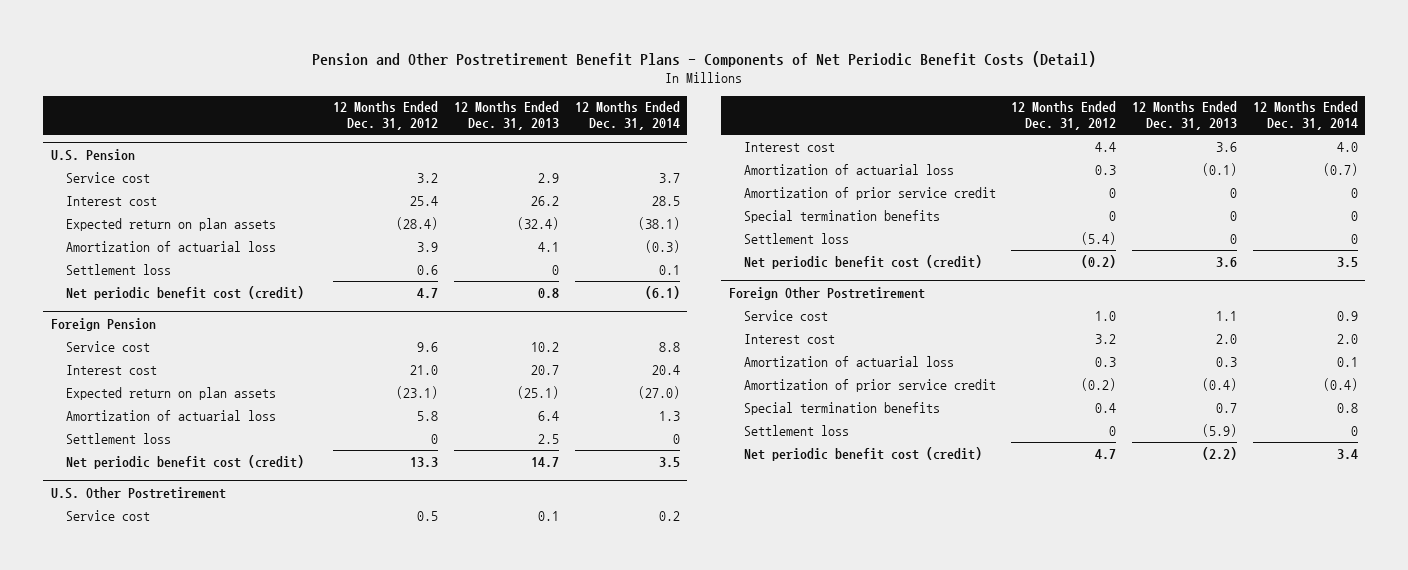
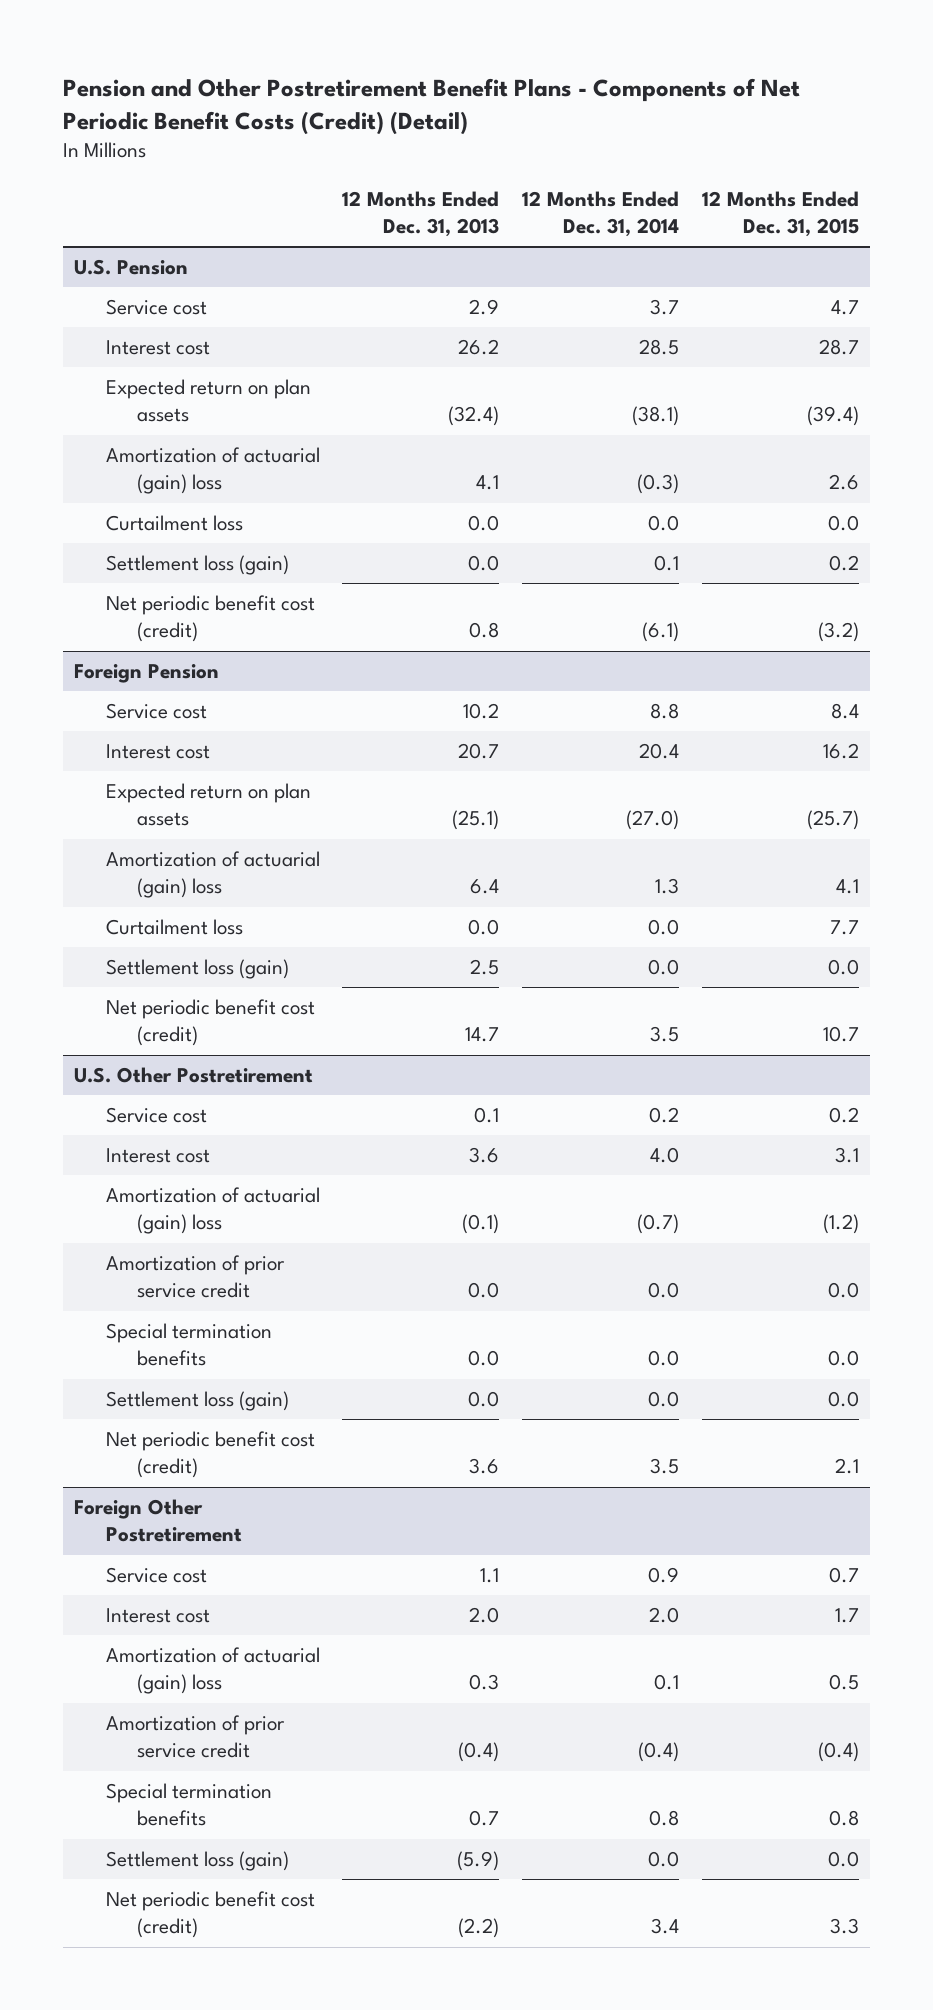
- Pension and Other Postretirement Benefit Plans - Components of Net Periodic Benefit Costs (Detail)
+ Pension and Other Postretirement Benefit Plans - Components of Net Periodic Benefit Costs (Credit) (Detail)
- | 12 Months Ended Dec. 31, 2012 | 12 Months Ended Dec. 31, 2013 | 12 Months Ended Dec. 31, 2014
+ | 12 Months Ended Dec. 31, 2013 | 12 Months Ended Dec. 31, 2014 | 12 Months Ended Dec. 31, 2015
@ U.S. Pension
- Amortization of actuarial loss | 3.9 | 4.1 | (0.3)
- Settlement loss | 0.6 | 0 | 0.1
+ Amortization of actuarial (gain) loss | 4.1 | (0.3) | 2.6
+ Curtailment loss | 0.0 | 0.0 | 0.0
+ Settlement loss (gain) | 0.0 | 0.1 | 0.2
@ Foreign Pension
- Amortization of actuarial loss | 5.8 | 6.4 | 1.3
- Settlement loss | 0 | 2.5 | 0
+ Amortization of actuarial (gain) loss | 6.4 | 1.3 | 4.1
+ Curtailment loss | 0.0 | 0.0 | 7.7
+ Settlement loss (gain) | 2.5 | 0.0 | 0.0
@ U.S. Other Postretirement
- Amortization of actuarial loss | 0.3 | (0.1) | (0.7)
- Amortization of prior service credit | 0 | 0 | 0
- Special termination benefits | 0 | 0 | 0
- Settlement loss | (5.4) | 0 | 0
+ Amortization of actuarial (gain) loss | (0.1) | (0.7) | (1.2)
+ Amortization of prior service credit | 0.0 | 0.0 | 0.0
+ Special termination benefits | 0.0 | 0.0 | 0.0
+ Settlement loss (gain) | 0.0 | 0.0 | 0.0
@ Foreign Other Postretirement
- Amortization of actuarial loss | 0.3 | 0.3 | 0.1
+ Amortization of actuarial (gain) loss | 0.3 | 0.1 | 0.5
- Settlement loss | 0 | (5.9) | 0
+ Settlement loss (gain) | (5.9) | 0.0 | 0.0

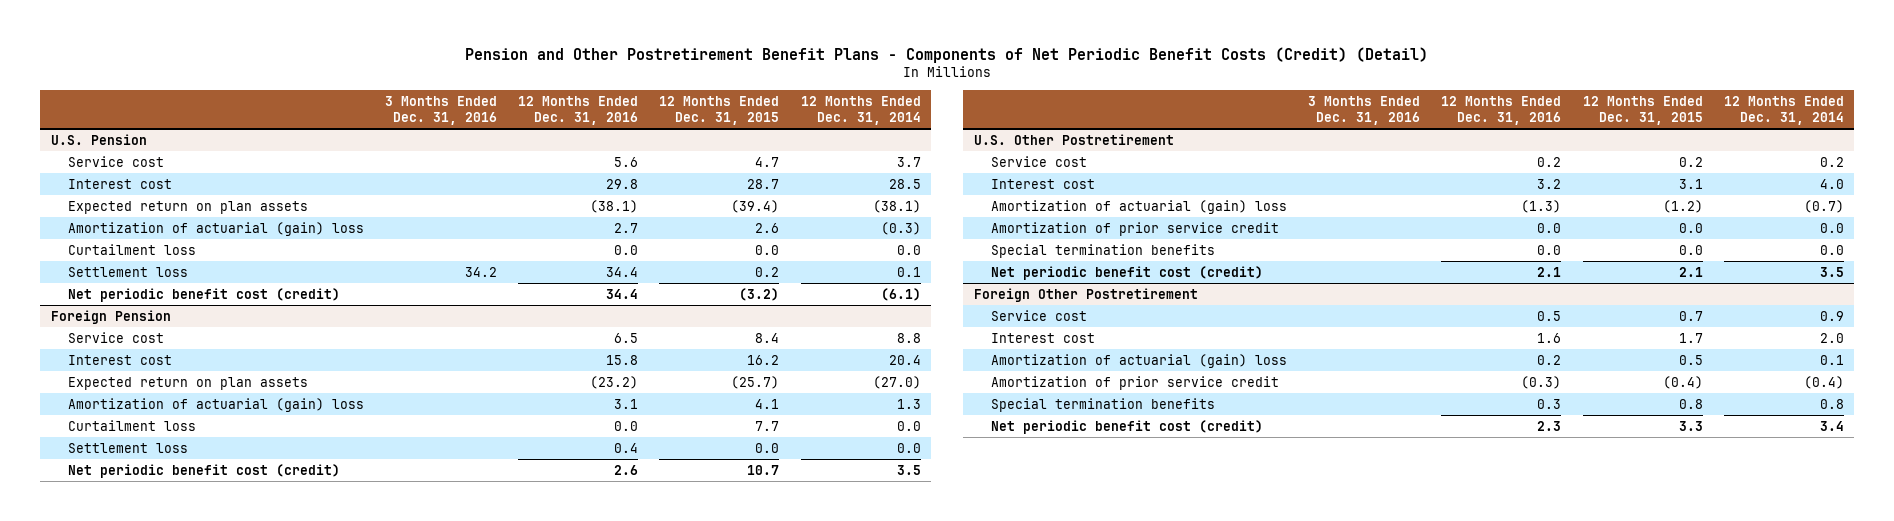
- | 12 Months Ended Dec. 31, 2013 | 12 Months Ended Dec. 31, 2014 | 12 Months Ended Dec. 31, 2015
+ | 3 Months Ended Dec. 31, 2016 | 12 Months Ended Dec. 31, 2016 | 12 Months Ended Dec. 31, 2015 | 12 Months Ended Dec. 31, 2014
@ U.S. Pension
- Settlement loss (gain) | 0.0 | 0.1 | 0.2
+ Settlement loss | 34.2 | 34.4 | 0.2 | 0.1
@ Foreign Pension
- Settlement loss (gain) | 2.5 | 0.0 | 0.0
+ Settlement loss | | 0.4 | 0.0 | 0.0
@ U.S. Other Postretirement
- Settlement loss (gain) | 0.0 | 0.0 | 0.0
@ Foreign Other Postretirement
- Settlement loss (gain) | (5.9) | 0.0 | 0.0

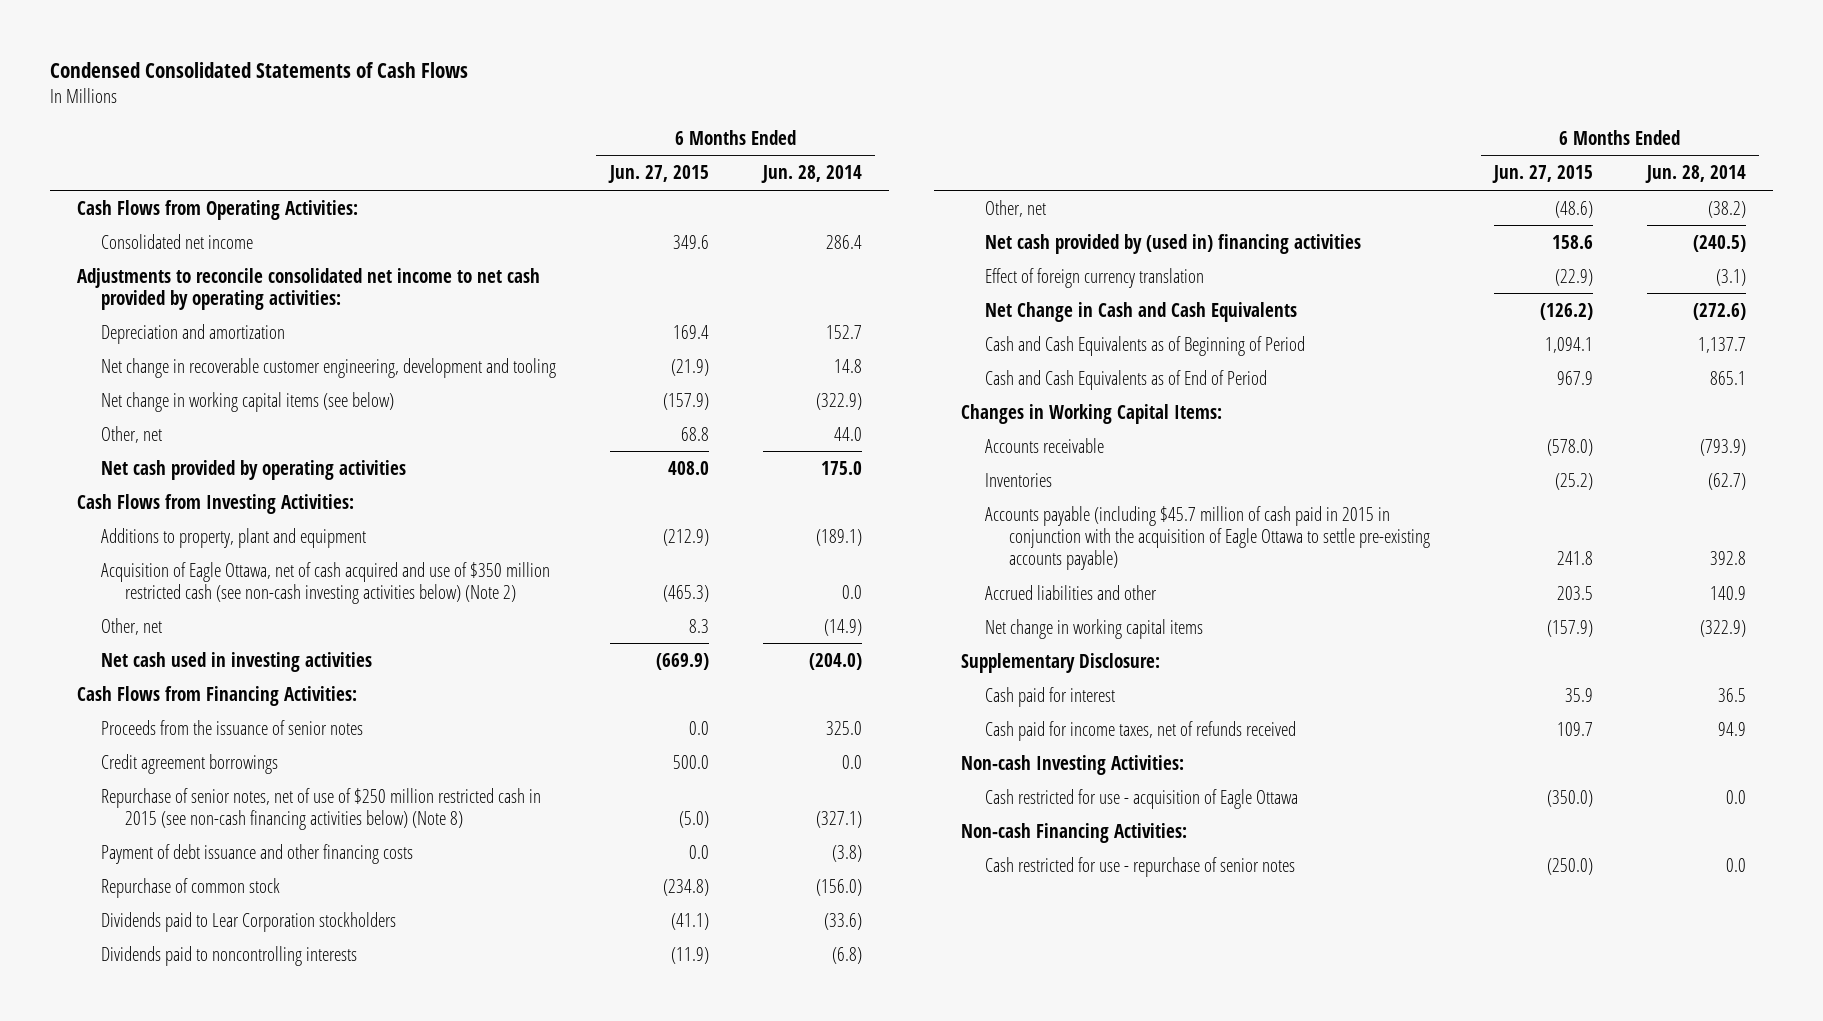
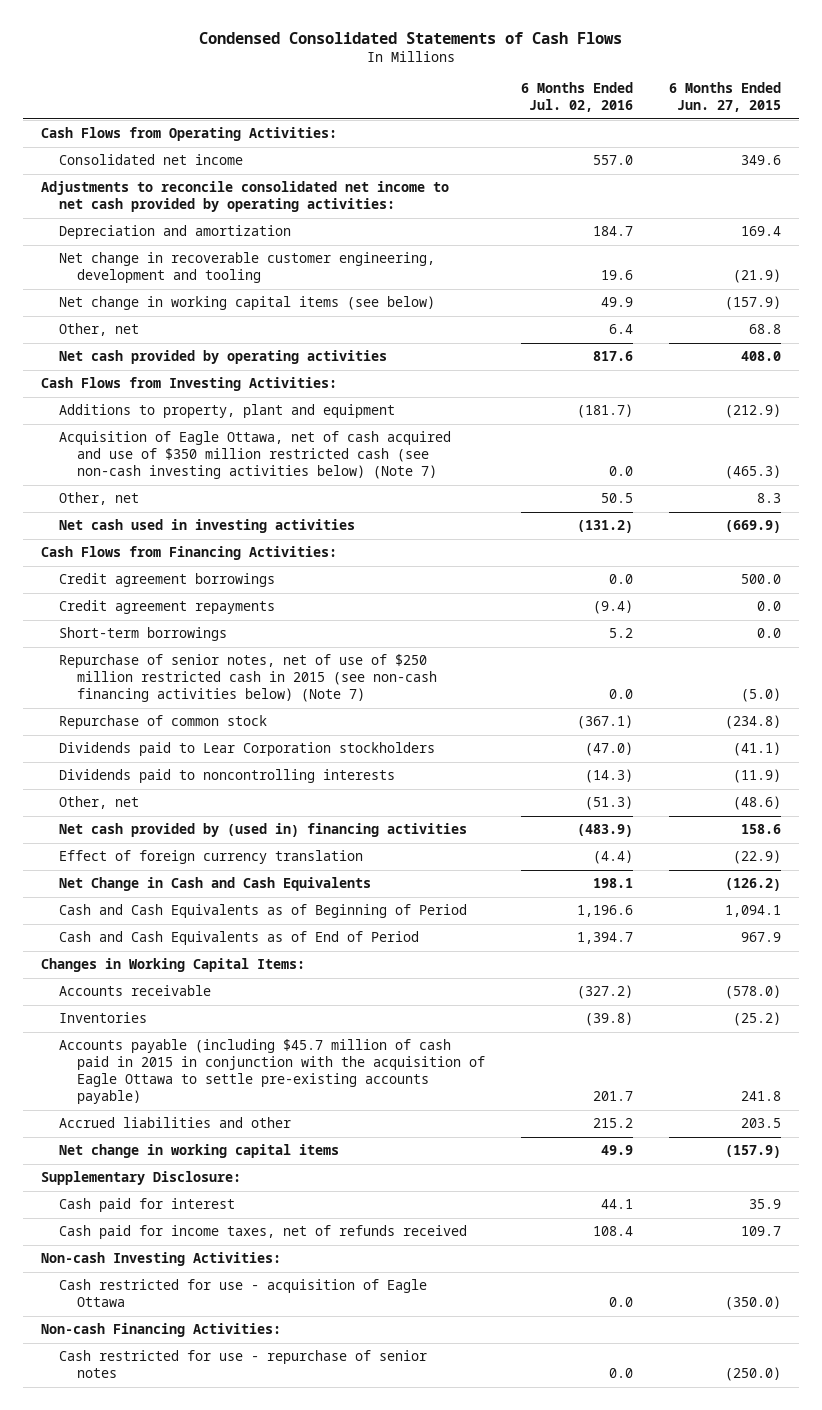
- | 6 Months Ended Jun. 27, 2015 | 6 Months Ended Jun. 28, 2014
+ | 6 Months Ended Jul. 02, 2016 | 6 Months Ended Jun. 27, 2015
- Acquisition of Eagle Ottawa, net of cash acquired and use of $350 million restricted cash (see non-cash investing activities below) (Note 2) | (465.3) | 0.0
+ Acquisition of Eagle Ottawa, net of cash acquired and use of $350 million restricted cash (see non-cash investing activities below) (Note 7) | 0.0 | (465.3)
- Proceeds from the issuance of senior notes | 0.0 | 325.0
- Repurchase of senior notes, net of use of $250 million restricted cash in 2015 (see non-cash financing activities below) (Note 8) | (5.0) | (327.1)
- Payment of debt issuance and other financing costs | 0.0 | (3.8)
+ Credit agreement repayments | (9.4) | 0.0
+ Short-term borrowings | 5.2 | 0.0
+ Repurchase of senior notes, net of use of $250 million restricted cash in 2015 (see non-cash financing activities below) (Note 7) | 0.0 | (5.0)

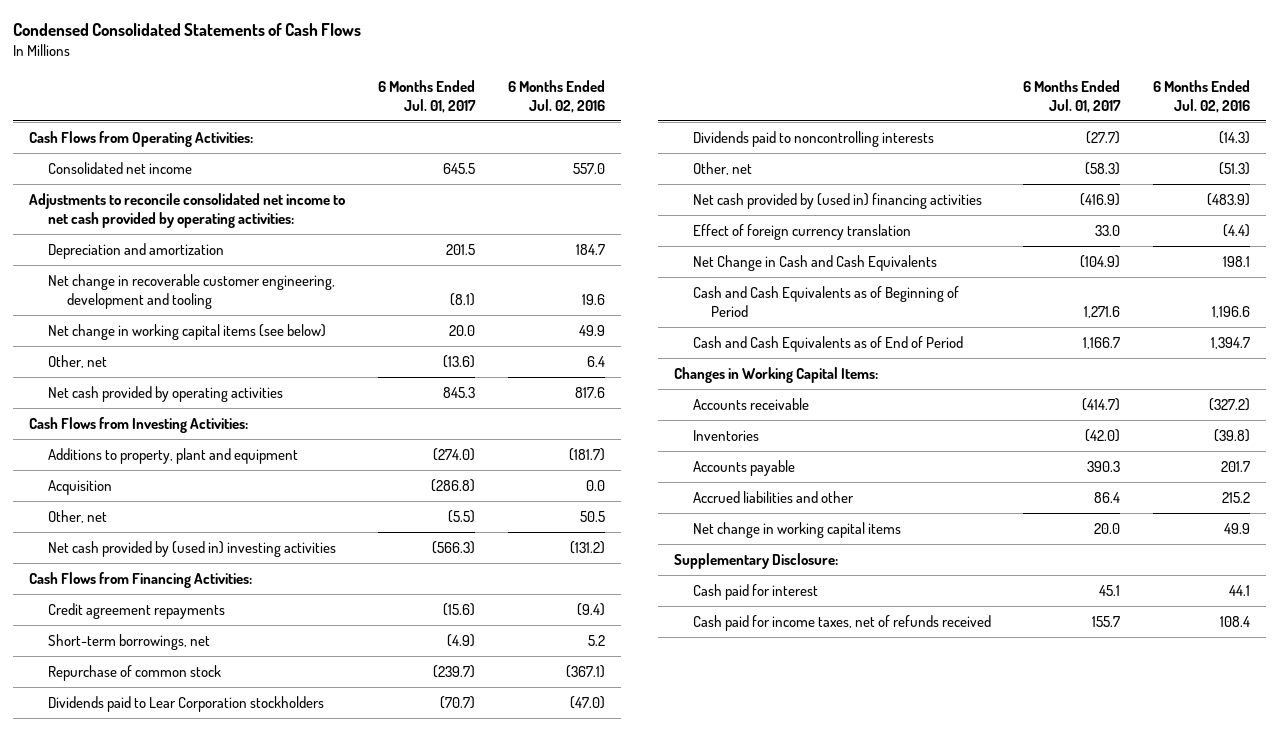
- | 6 Months Ended Jul. 02, 2016 | 6 Months Ended Jun. 27, 2015
+ | 6 Months Ended Jul. 01, 2017 | 6 Months Ended Jul. 02, 2016
- Acquisition of Eagle Ottawa, net of cash acquired and use of $350 million restricted cash (see non-cash investing activities below) (Note 7) | 0.0 | (465.3)
+ Acquisition | (286.8) | 0.0
- Net cash used in investing activities | (131.2) | (669.9)
+ Net cash provided by (used in) investing activities | (566.3) | (131.2)
- Credit agreement borrowings | 0.0 | 500.0
- Short-term borrowings | 5.2 | 0.0
- Repurchase of senior notes, net of use of $250 million restricted cash in 2015 (see non-cash financing activities below) (Note 7) | 0.0 | (5.0)
+ Short-term borrowings, net | (4.9) | 5.2
- Accounts payable (including $45.7 million of cash paid in 2015 in conjunction with the acquisition of Eagle Ottawa to settle pre-existing accounts payable) | 201.7 | 241.8
+ Accounts payable | 390.3 | 201.7
- Non-cash Investing Activities:
- Cash restricted for use - acquisition of Eagle Ottawa | 0.0 | (350.0)
- Non-cash Financing Activities:
- Cash restricted for use - repurchase of senior notes | 0.0 | (250.0)

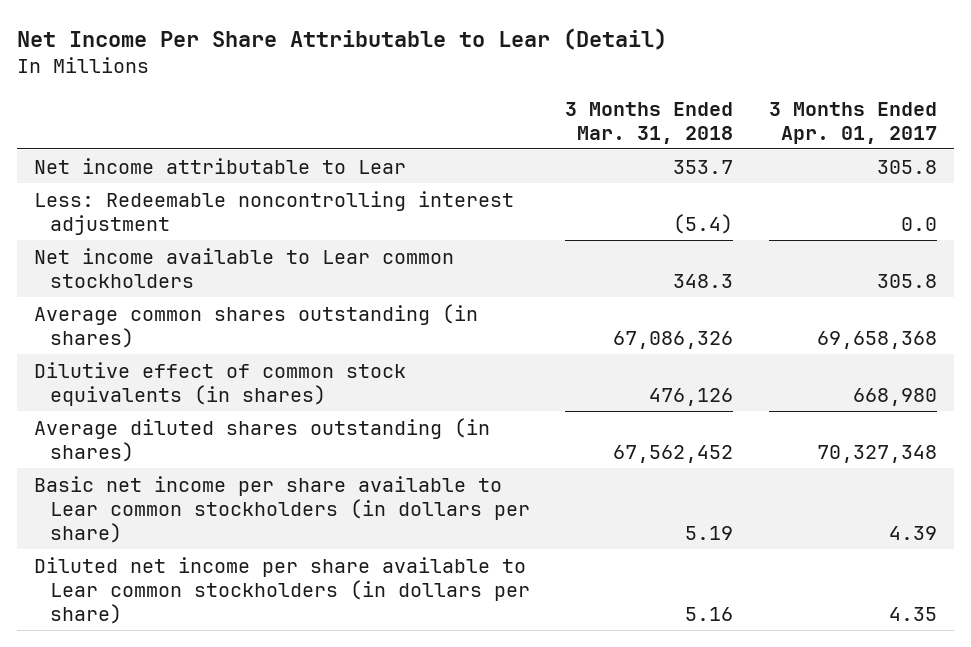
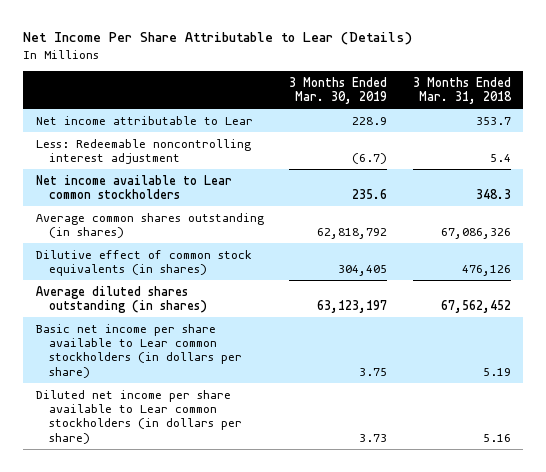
- Net Income Per Share Attributable to Lear (Detail)
+ Net Income Per Share Attributable to Lear (Details)
- | 3 Months Ended Mar. 31, 2018 | 3 Months Ended Apr. 01, 2017
+ | 3 Months Ended Mar. 30, 2019 | 3 Months Ended Mar. 31, 2018
- Less: Redeemable noncontrolling interest adjustment | (5.4) | 0.0
+ Less: Redeemable noncontrolling interest adjustment | (6.7) | 5.4

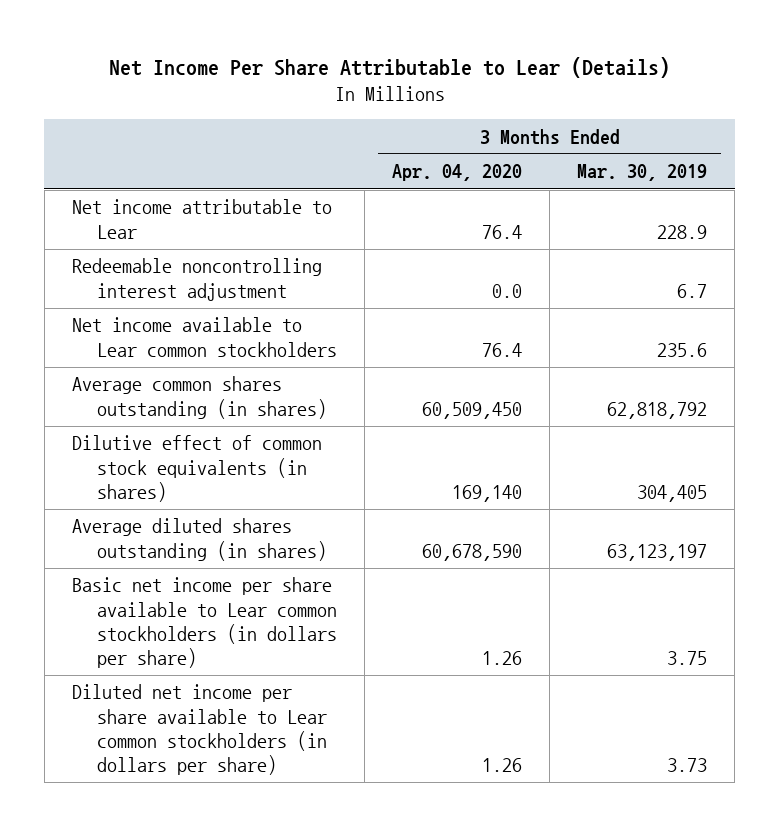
- | 3 Months Ended Mar. 30, 2019 | 3 Months Ended Mar. 31, 2018
+ | 3 Months Ended Apr. 04, 2020 | 3 Months Ended Mar. 30, 2019
- Less: Redeemable noncontrolling interest adjustment | (6.7) | 5.4
+ Redeemable noncontrolling interest adjustment | 0.0 | 6.7

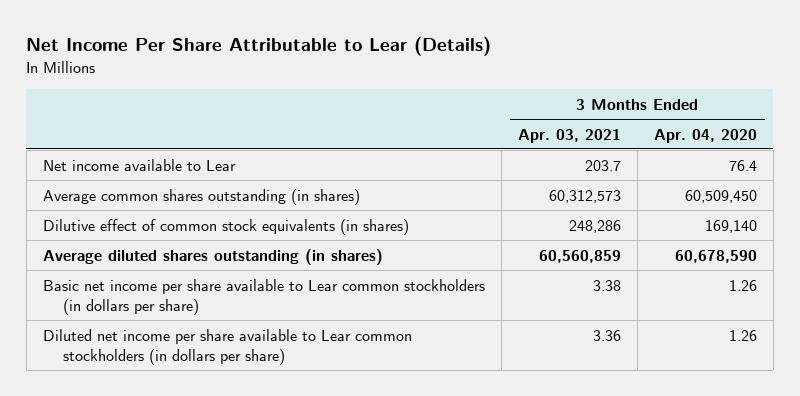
- | 3 Months Ended Apr. 04, 2020 | 3 Months Ended Mar. 30, 2019
+ | 3 Months Ended Apr. 03, 2021 | 3 Months Ended Apr. 04, 2020
- Net income attributable to Lear | 76.4 | 228.9
- Redeemable noncontrolling interest adjustment | 0.0 | 6.7
- Net income available to Lear common stockholders | 76.4 | 235.6
+ Net income available to Lear | 203.7 | 76.4

